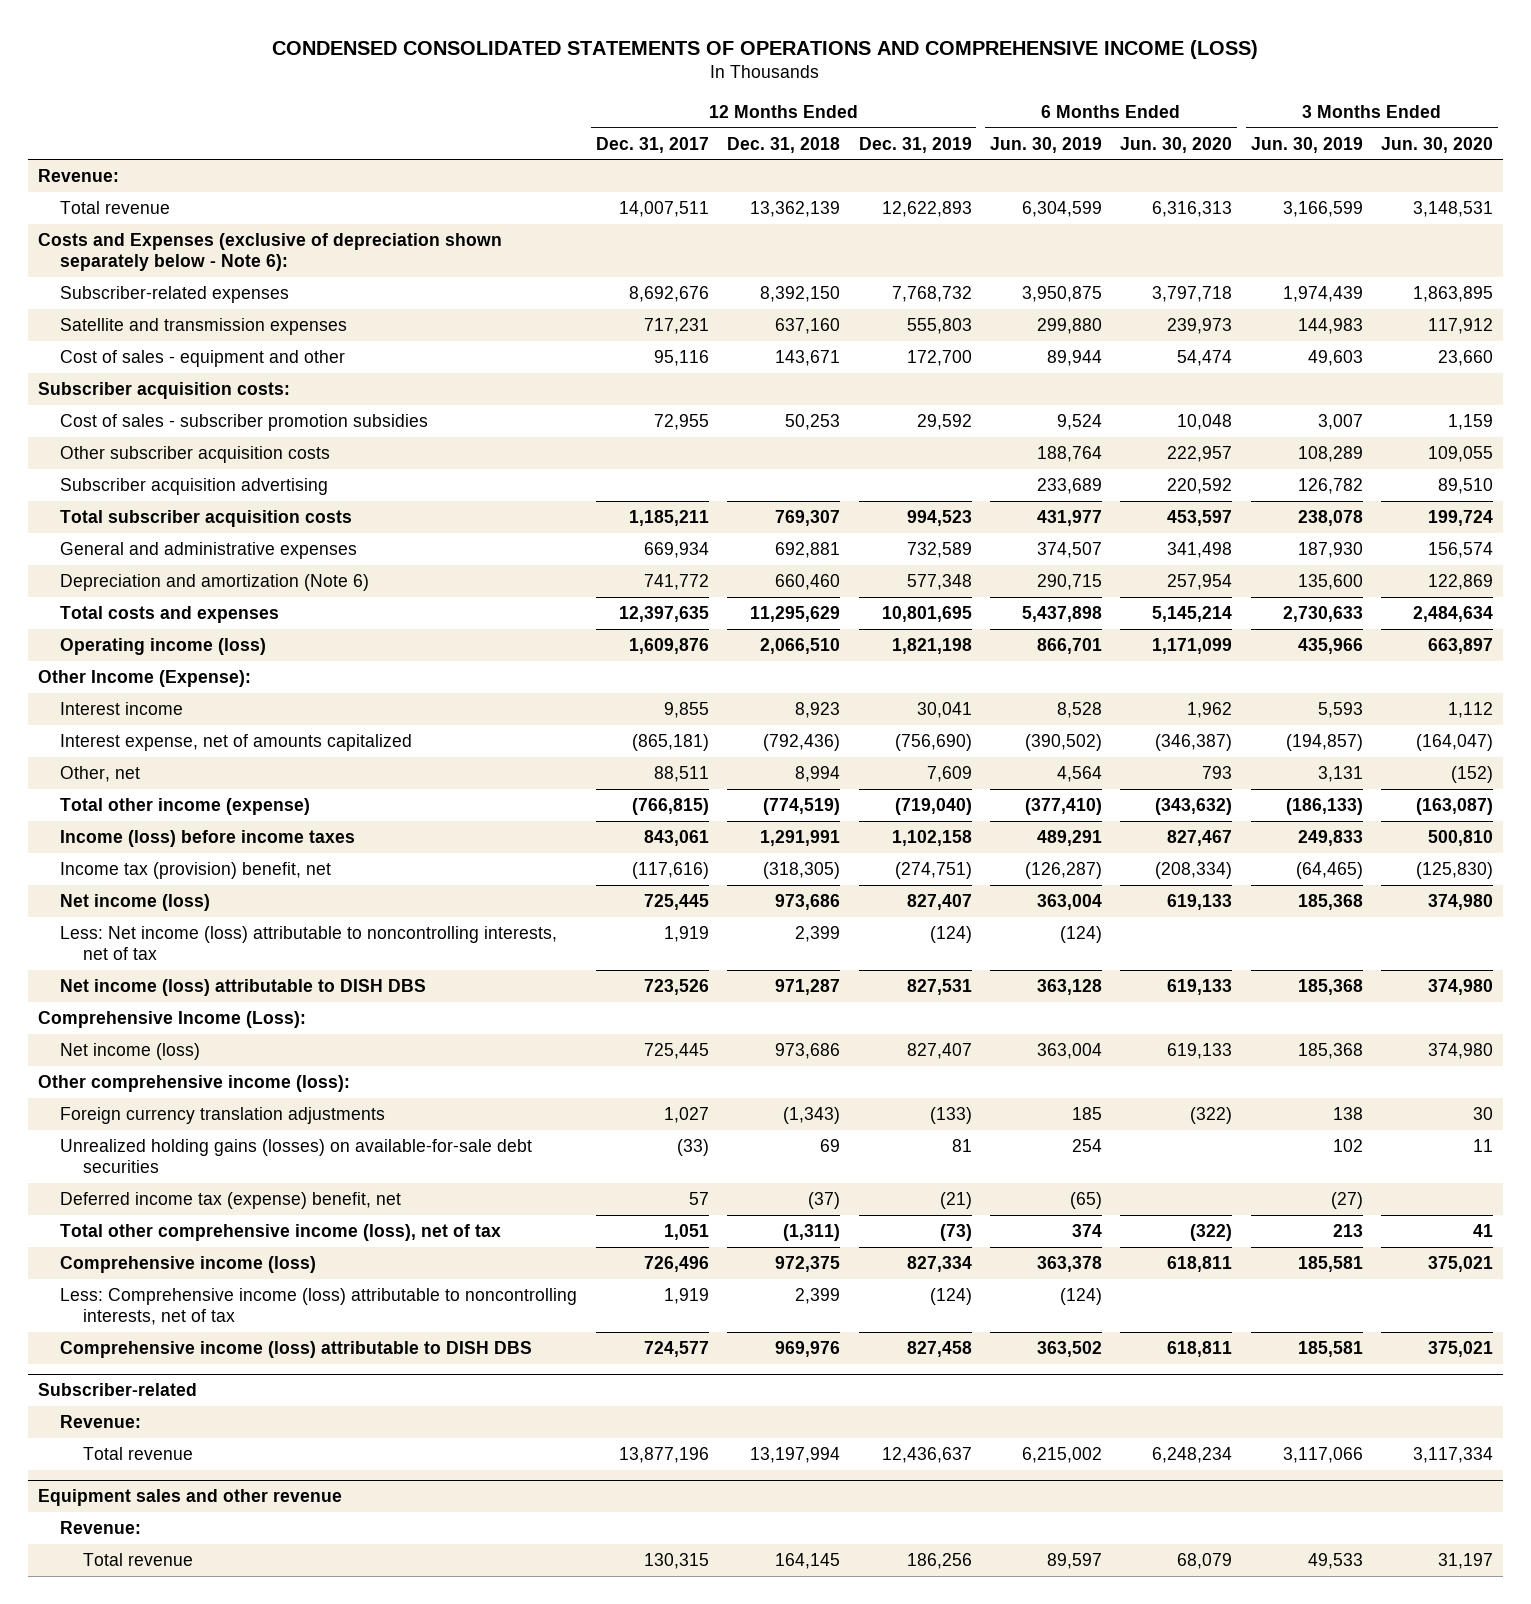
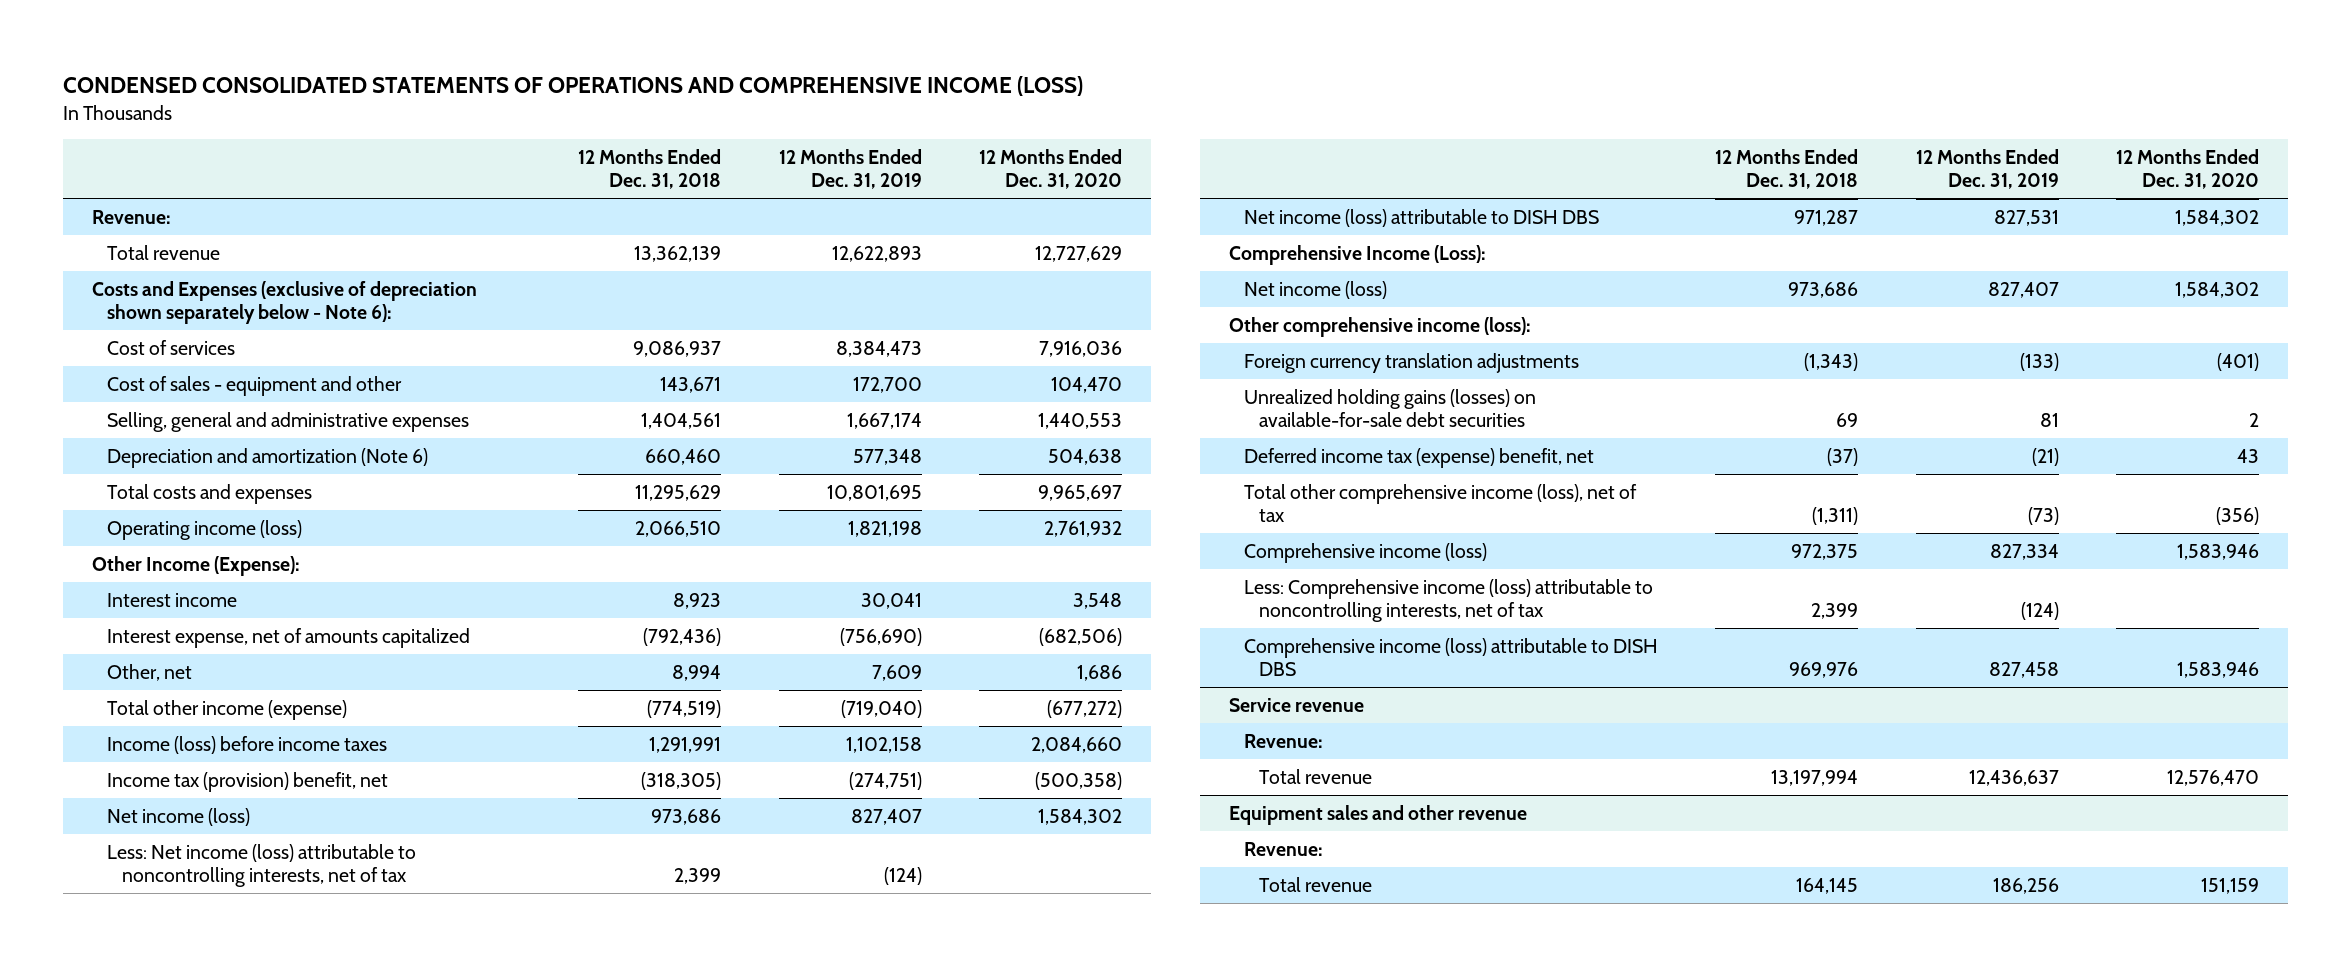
- | 12 Months Ended Dec. 31, 2017 | 12 Months Ended Dec. 31, 2018 | 12 Months Ended Dec. 31, 2019 | 6 Months Ended Jun. 30, 2019 | 6 Months Ended Jun. 30, 2020 | 3 Months Ended Jun. 30, 2019 | 3 Months Ended Jun. 30, 2020
+ | 12 Months Ended Dec. 31, 2018 | 12 Months Ended Dec. 31, 2019 | 12 Months Ended Dec. 31, 2020
- Subscriber-related expenses | 8,692,676 | 8,392,150 | 7,768,732 | 3,950,875 | 3,797,718 | 1,974,439 | 1,863,895
- Satellite and transmission expenses | 717,231 | 637,160 | 555,803 | 299,880 | 239,973 | 144,983 | 117,912
+ Cost of services | 9,086,937 | 8,384,473 | 7,916,036
- Subscriber acquisition costs:
- Cost of sales - subscriber promotion subsidies | 72,955 | 50,253 | 29,592 | 9,524 | 10,048 | 3,007 | 1,159
- Other subscriber acquisition costs | | | | 188,764 | 222,957 | 108,289 | 109,055
- Subscriber acquisition advertising | | | | 233,689 | 220,592 | 126,782 | 89,510
- Total subscriber acquisition costs | 1,185,211 | 769,307 | 994,523 | 431,977 | 453,597 | 238,078 | 199,724
- General and administrative expenses | 669,934 | 692,881 | 732,589 | 374,507 | 341,498 | 187,930 | 156,574
+ Selling, general and administrative expenses | 1,404,561 | 1,667,174 | 1,440,553
- Subscriber-related
+ Service revenue

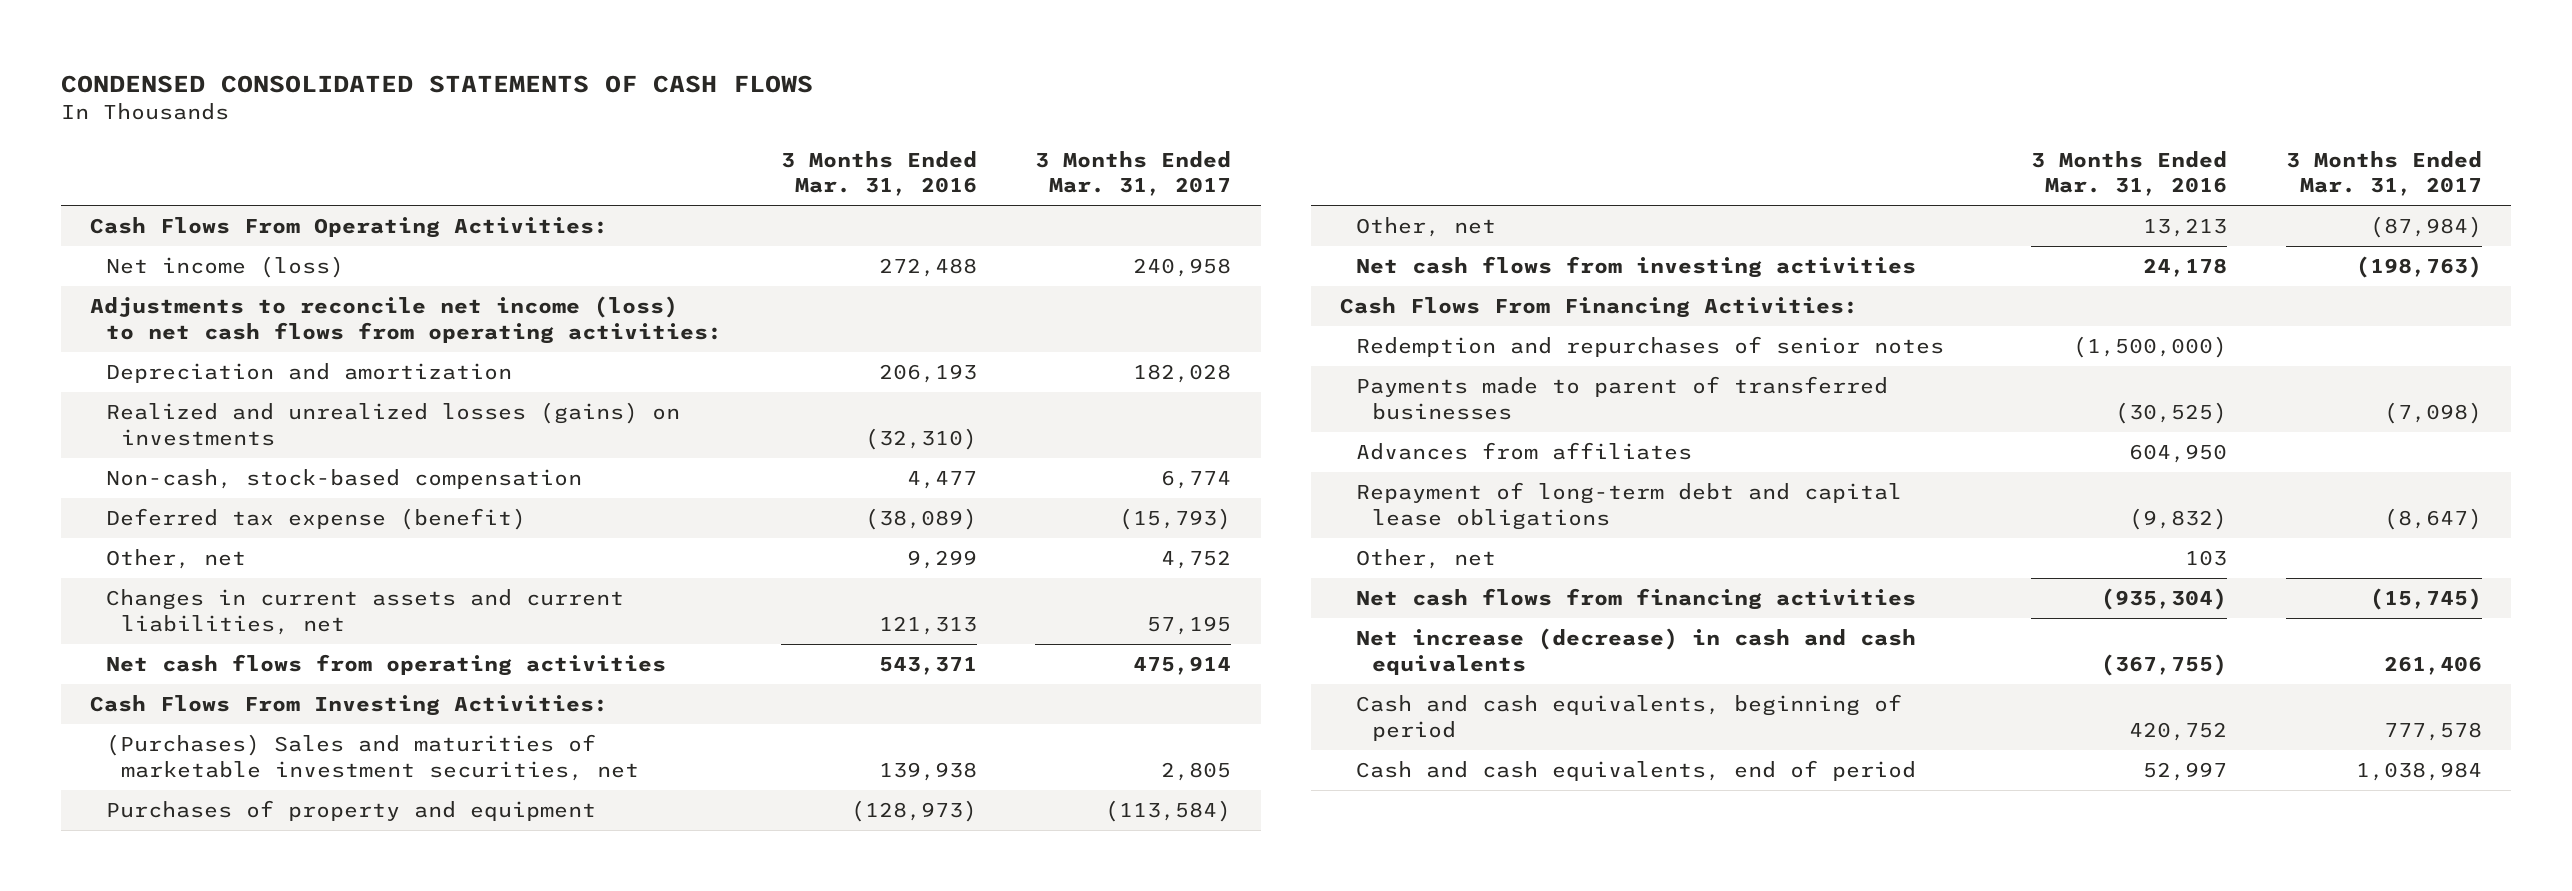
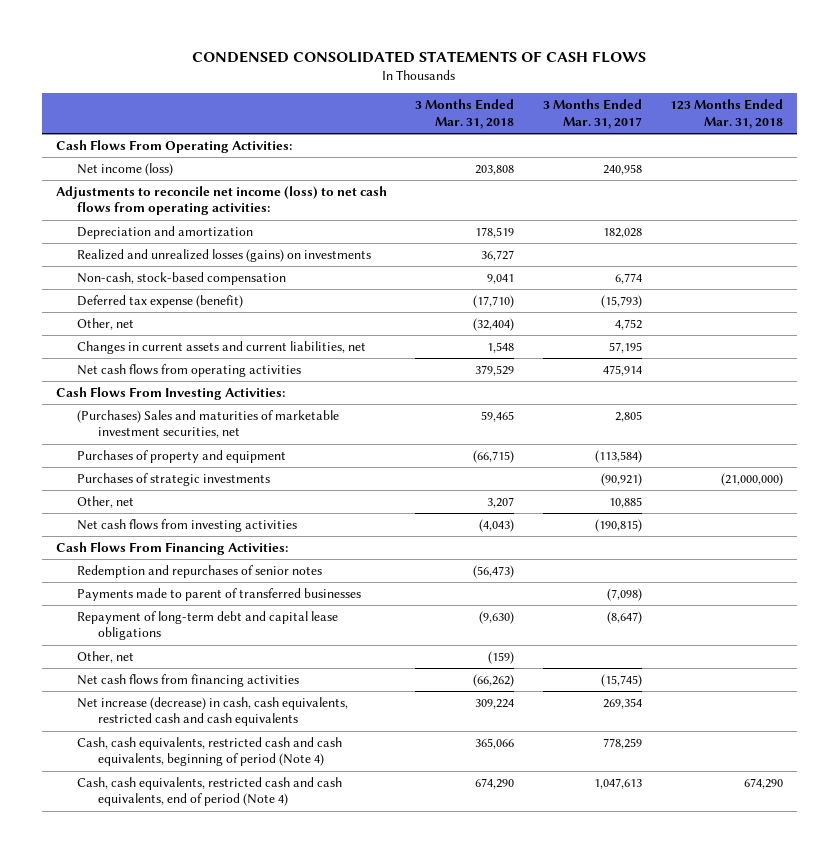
- | 3 Months Ended Mar. 31, 2016 | 3 Months Ended Mar. 31, 2017
+ | 3 Months Ended Mar. 31, 2018 | 3 Months Ended Mar. 31, 2017 | 123 Months Ended Mar. 31, 2018
- Other, net | 13,213 | (87,984)
- Net cash flows from investing activities | 24,178 | (198,763)
+ Purchases of strategic investments | | (90,921) | (21,000,000)
+ Other, net | 3,207 | 10,885 |
+ Net cash flows from investing activities | (4,043) | (190,815) |
- Advances from affiliates | 604,950 |
- Net increase (decrease) in cash and cash equivalents | (367,755) | 261,406
- Cash and cash equivalents, beginning of period | 420,752 | 777,578
- Cash and cash equivalents, end of period | 52,997 | 1,038,984
+ Net increase (decrease) in cash, cash equivalents, restricted cash and cash equivalents | 309,224 | 269,354 |
+ Cash, cash equivalents, restricted cash and cash equivalents, beginning of period (Note 4) | 365,066 | 778,259 |
+ Cash, cash equivalents, restricted cash and cash equivalents, end of period (Note 4) | 674,290 | 1,047,613 | 674,290

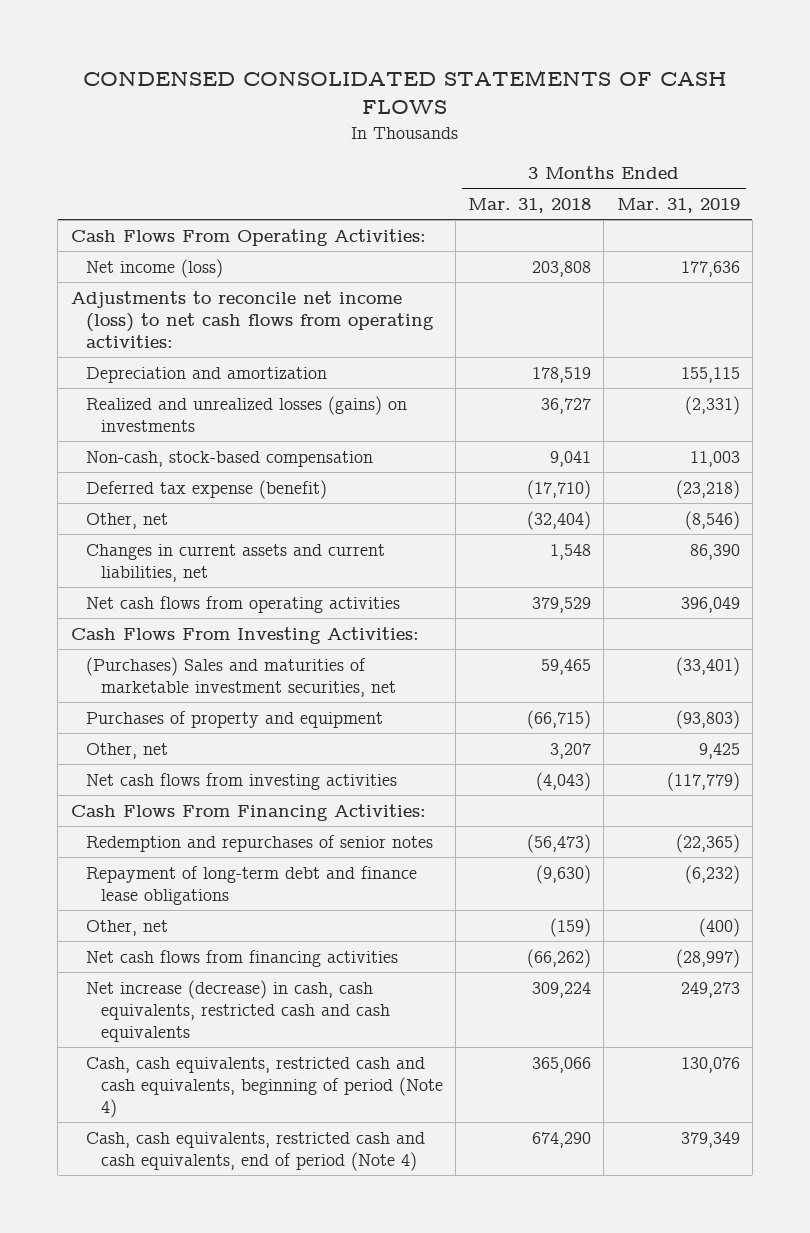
- | 3 Months Ended Mar. 31, 2018 | 3 Months Ended Mar. 31, 2017 | 123 Months Ended Mar. 31, 2018
+ | 3 Months Ended Mar. 31, 2018 | 3 Months Ended Mar. 31, 2019
- Purchases of strategic investments | | (90,921) | (21,000,000)
- Payments made to parent of transferred businesses | | (7,098) |
- Repayment of long-term debt and capital lease obligations | (9,630) | (8,647) |
+ Repayment of long-term debt and finance lease obligations | (9,630) | (6,232)

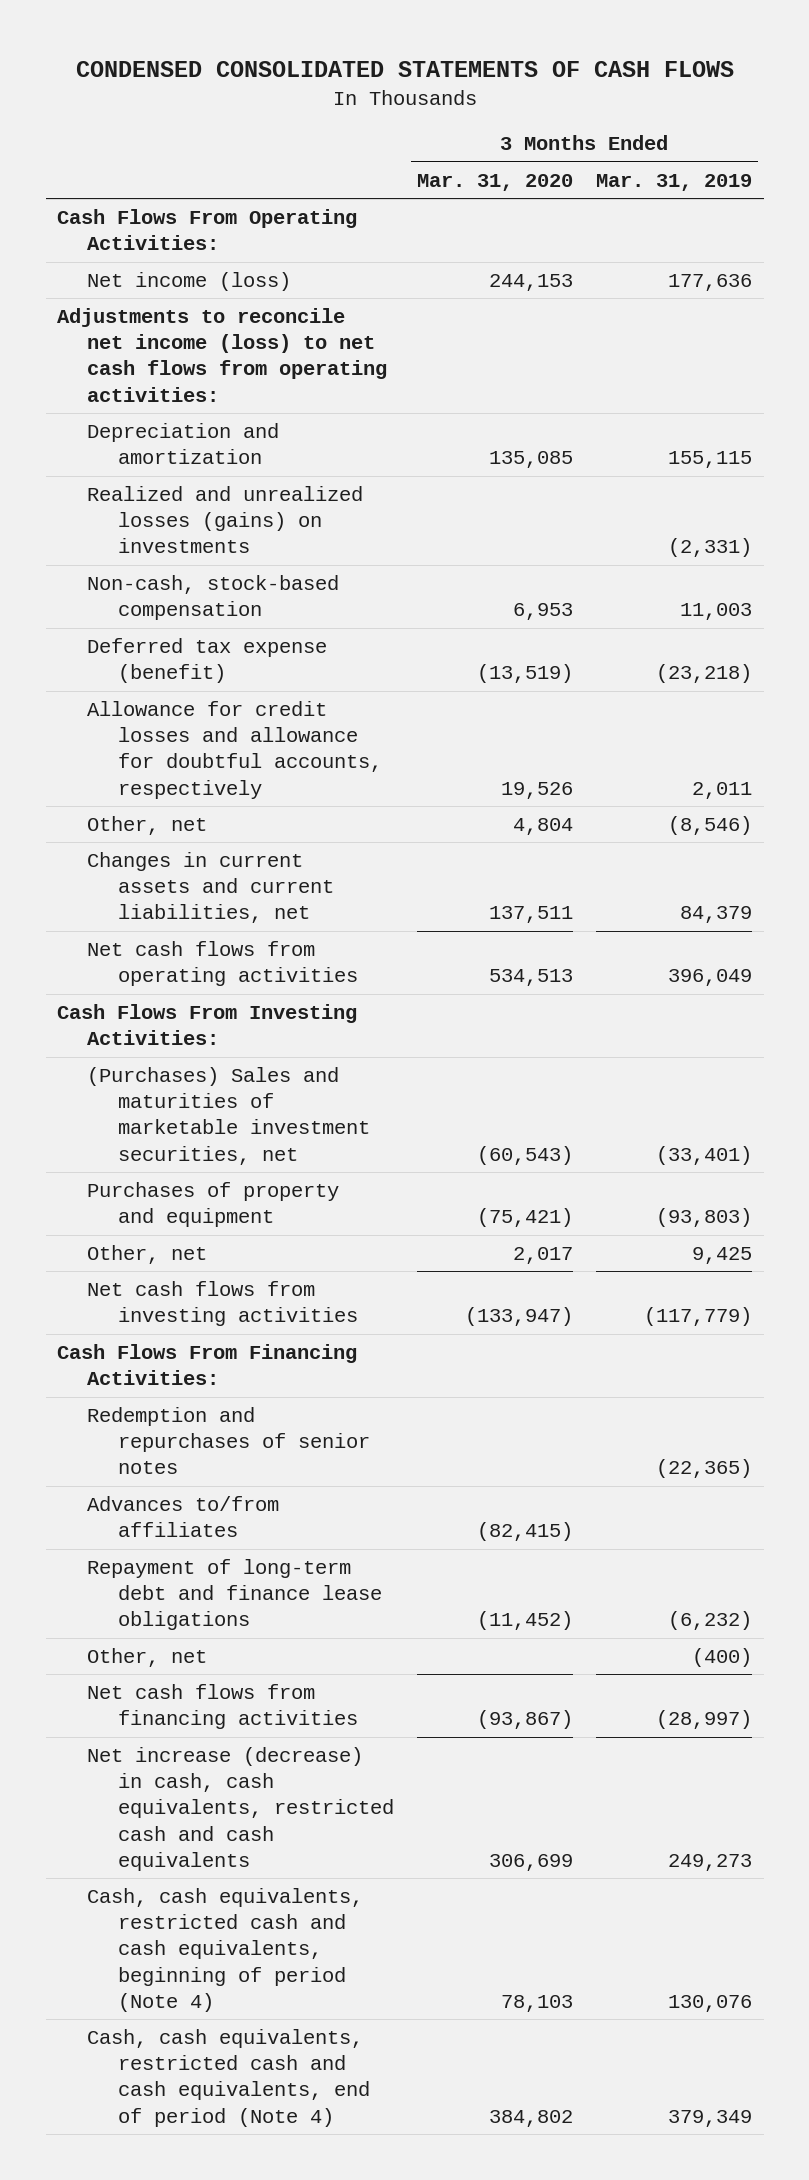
- | 3 Months Ended Mar. 31, 2018 | 3 Months Ended Mar. 31, 2019
+ | 3 Months Ended Mar. 31, 2020 | 3 Months Ended Mar. 31, 2019
+ Allowance for credit losses and allowance for doubtful accounts, respectively | 19,526 | 2,011
- Changes in current assets and current liabilities, net | 1,548 | 86,390
+ Changes in current assets and current liabilities, net | 137,511 | 84,379
+ Advances to/from affiliates | (82,415) |

